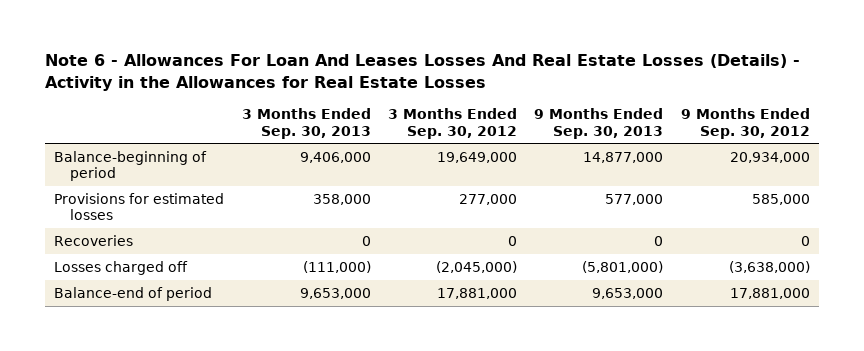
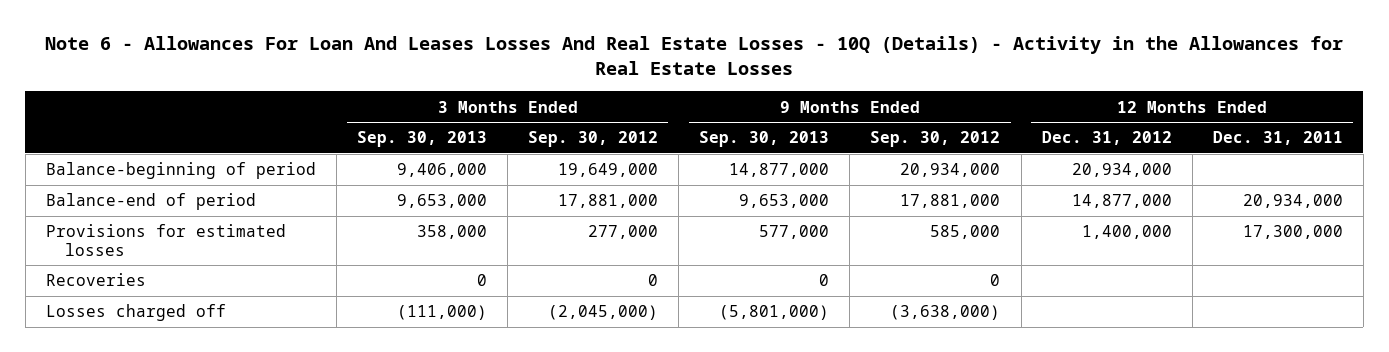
- Note 6 - Allowances For Loan And Leases Losses And Real Estate Losses (Details) - Activity in the Allowances for Real Estate Losses
+ Note 6 - Allowances For Loan And Leases Losses And Real Estate Losses - 10Q (Details) - Activity in the Allowances for Real Estate Losses
- | 3 Months Ended Sep. 30, 2013 | 3 Months Ended Sep. 30, 2012 | 9 Months Ended Sep. 30, 2013 | 9 Months Ended Sep. 30, 2012
+ | 3 Months Ended Sep. 30, 2013 | 3 Months Ended Sep. 30, 2012 | 9 Months Ended Sep. 30, 2013 | 9 Months Ended Sep. 30, 2012 | 12 Months Ended Dec. 31, 2012 | 12 Months Ended Dec. 31, 2011
moved up: Balance-end of period | 9,653,000 | 17,881,000 | 9,653,000 | 17,881,000 | 14,877,000 | 20,934,000

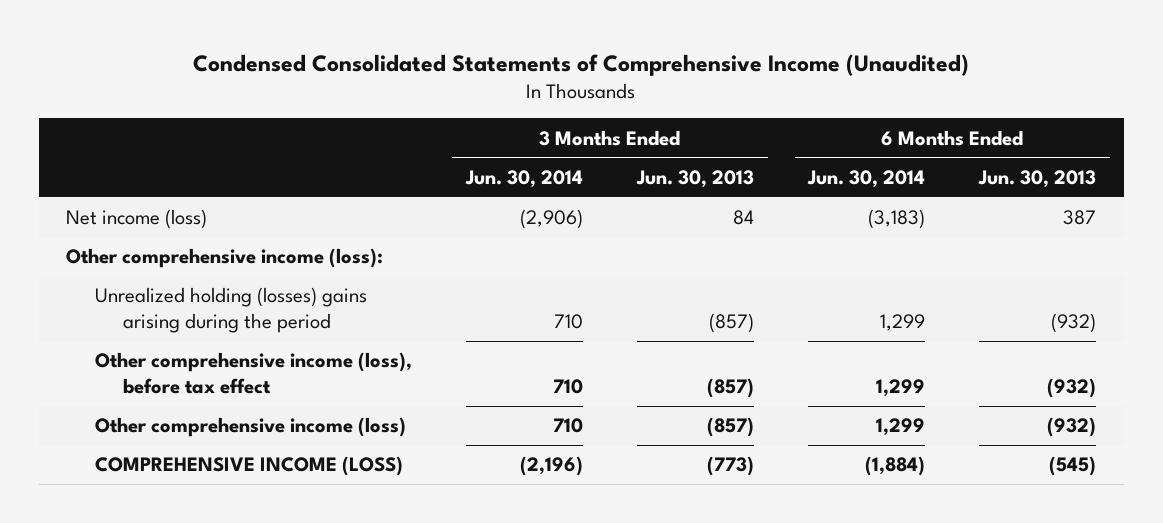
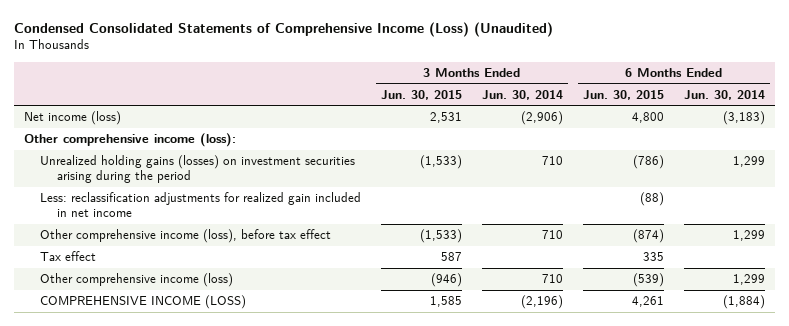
- Condensed Consolidated Statements of Comprehensive Income (Unaudited)
+ Condensed Consolidated Statements of Comprehensive Income (Loss) (Unaudited)
- | 3 Months Ended Jun. 30, 2014 | 3 Months Ended Jun. 30, 2013 | 6 Months Ended Jun. 30, 2014 | 6 Months Ended Jun. 30, 2013
+ | 3 Months Ended Jun. 30, 2015 | 3 Months Ended Jun. 30, 2014 | 6 Months Ended Jun. 30, 2015 | 6 Months Ended Jun. 30, 2014
- Unrealized holding (losses) gains arising during the period | 710 | (857) | 1,299 | (932)
+ Unrealized holding gains (losses) on investment securities arising during the period | (1,533) | 710 | (786) | 1,299
+ Less: reclassification adjustments for realized gain included in net income | | | (88) |
+ Tax effect | 587 | | 335 |

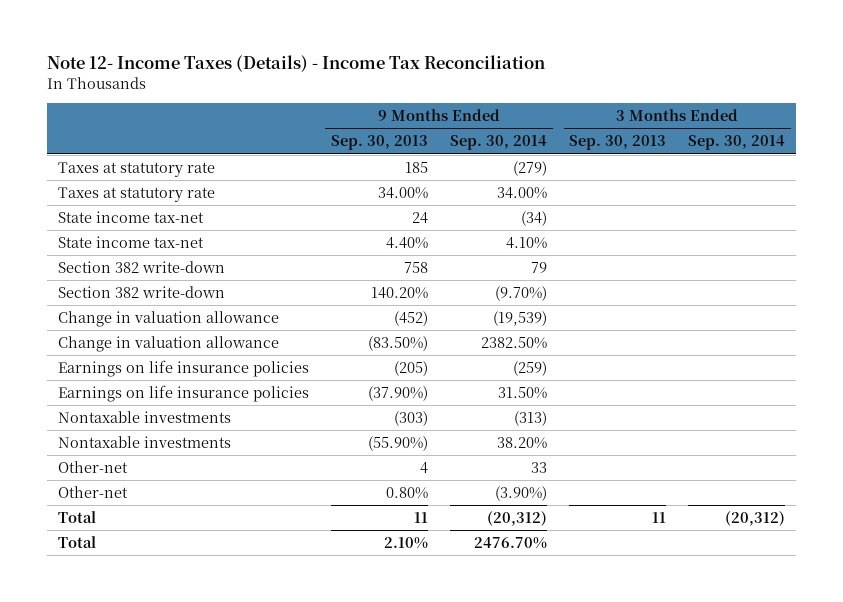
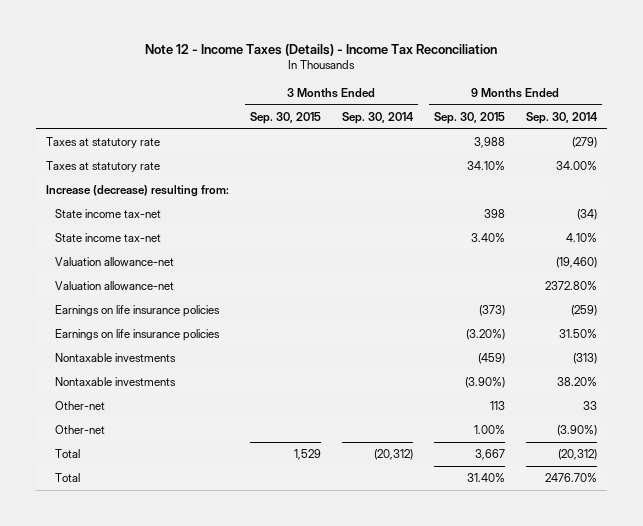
- Note 12- Income Taxes (Details) - Income Tax Reconciliation
+ Note 12 - Income Taxes (Details) - Income Tax Reconciliation
- | 9 Months Ended Sep. 30, 2013 | 9 Months Ended Sep. 30, 2014 | 3 Months Ended Sep. 30, 2013 | 3 Months Ended Sep. 30, 2014
+ | 3 Months Ended Sep. 30, 2015 | 3 Months Ended Sep. 30, 2014 | 9 Months Ended Sep. 30, 2015 | 9 Months Ended Sep. 30, 2014
+ Increase (decrease) resulting from:
- Section 382 write-down | 758 | 79 | |
- Section 382 write-down | 140.20% | (9.70%) | |
- Change in valuation allowance | (452) | (19,539) | |
- Change in valuation allowance | (83.50%) | 2382.50% | |
+ Valuation allowance-net | | | | (19,460)
+ Valuation allowance-net | | | | 2372.80%

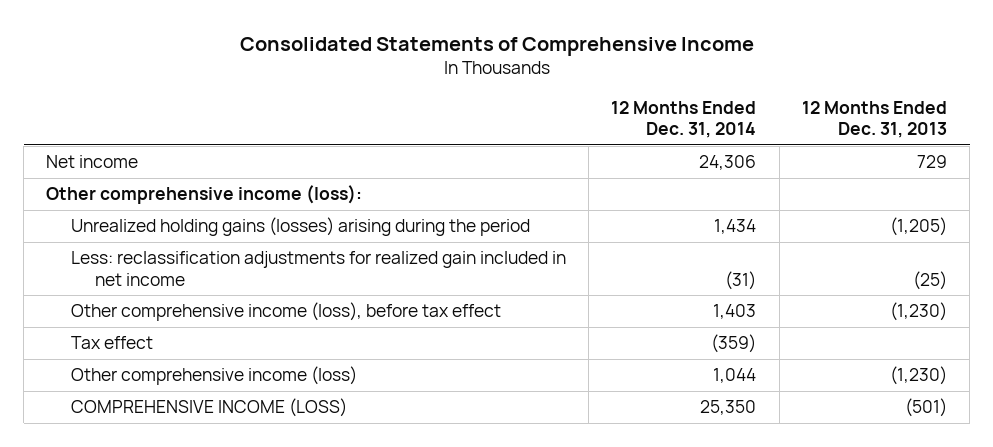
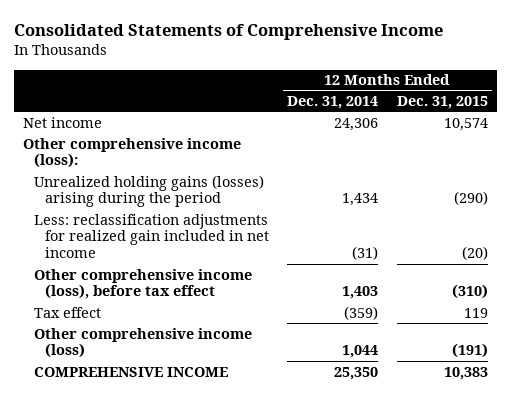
- | 12 Months Ended Dec. 31, 2014 | 12 Months Ended Dec. 31, 2013
+ | 12 Months Ended Dec. 31, 2014 | 12 Months Ended Dec. 31, 2015
- COMPREHENSIVE INCOME (LOSS) | 25,350 | (501)
+ COMPREHENSIVE INCOME | 25,350 | 10,383

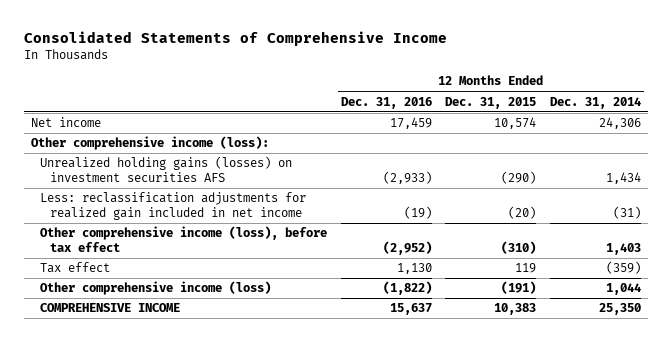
- | 12 Months Ended Dec. 31, 2014 | 12 Months Ended Dec. 31, 2015
+ | 12 Months Ended Dec. 31, 2016 | 12 Months Ended Dec. 31, 2015 | 12 Months Ended Dec. 31, 2014
- Unrealized holding gains (losses) arising during the period | 1,434 | (290)
+ Unrealized holding gains (losses) on investment securities AFS | (2,933) | (290) | 1,434

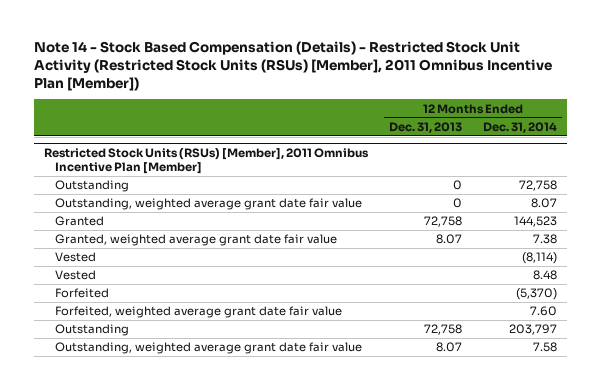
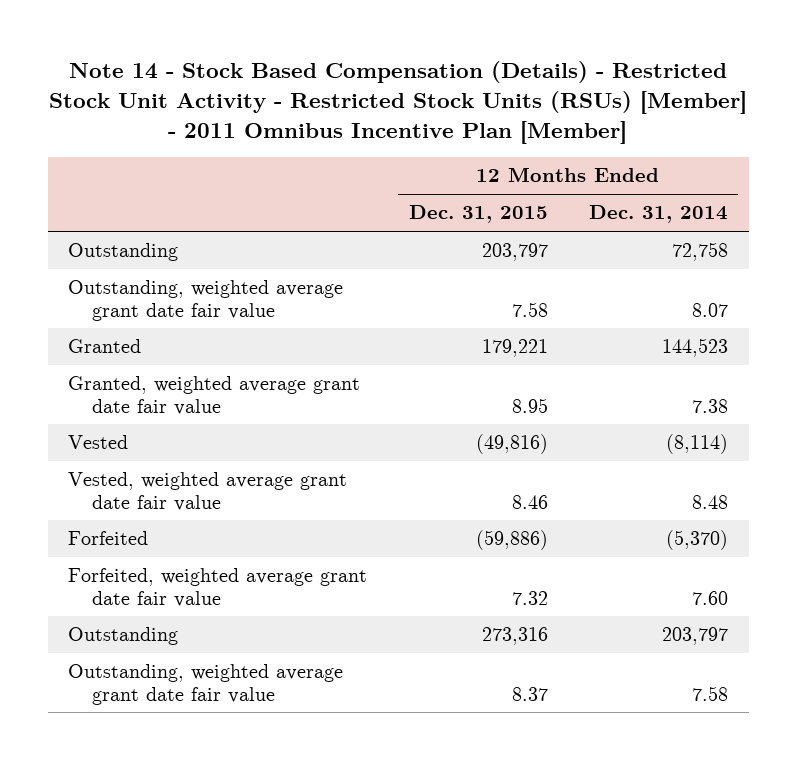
- Note 14 - Stock Based Compensation (Details) - Restricted Stock Unit Activity (Restricted Stock Units (RSUs) [Member], 2011 Omnibus Incentive Plan [Member])
+ Note 14 - Stock Based Compensation (Details) - Restricted Stock Unit Activity - Restricted Stock Units (RSUs) [Member] - 2011 Omnibus Incentive Plan [Member]
- | 12 Months Ended Dec. 31, 2013 | 12 Months Ended Dec. 31, 2014
+ | 12 Months Ended Dec. 31, 2015 | 12 Months Ended Dec. 31, 2014
- Restricted Stock Units (RSUs) [Member], 2011 Omnibus Incentive Plan [Member]
- Vested | | 8.48
+ Vested, weighted average grant date fair value | 8.46 | 8.48

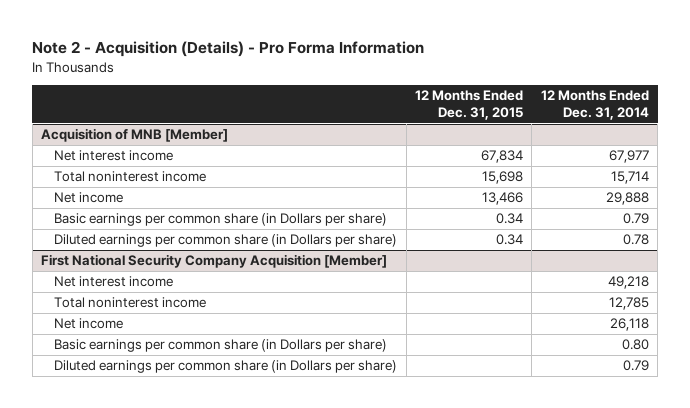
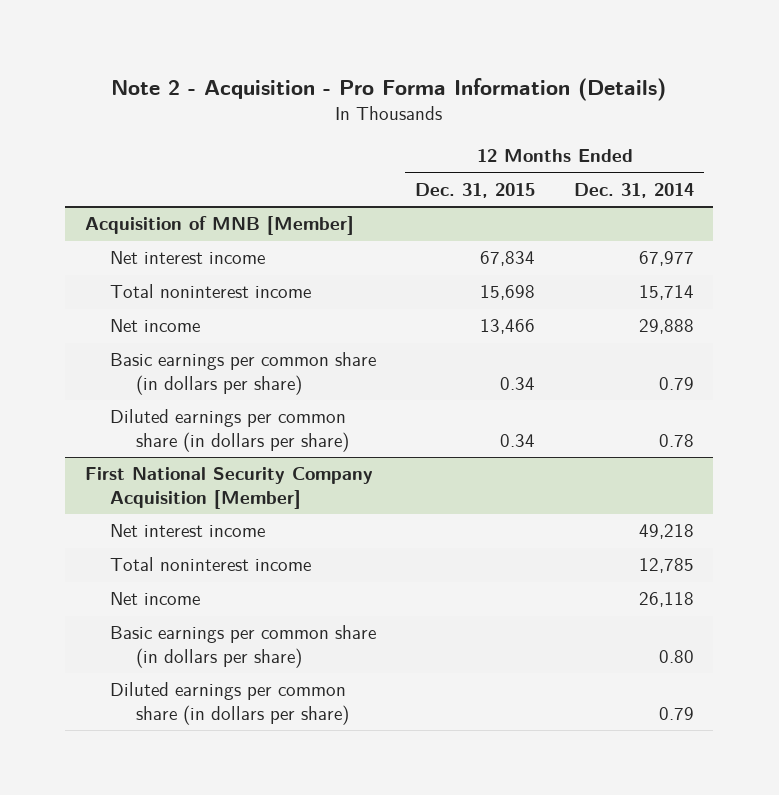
- Note 2 - Acquisition (Details) - Pro Forma Information
+ Note 2 - Acquisition - Pro Forma Information (Details)
@ Acquisition of MNB [Member]
- Basic earnings per common share (in Dollars per share) | 0.34 | 0.79
- Diluted earnings per common share (in Dollars per share) | 0.34 | 0.78
+ Basic earnings per common share (in dollars per share) | 0.34 | 0.79
+ Diluted earnings per common share (in dollars per share) | 0.34 | 0.78
@ First National Security Company Acquisition [Member]
- Basic earnings per common share (in Dollars per share) | | 0.80
- Diluted earnings per common share (in Dollars per share) | | 0.79
+ Basic earnings per common share (in dollars per share) | | 0.80
+ Diluted earnings per common share (in dollars per share) | | 0.79

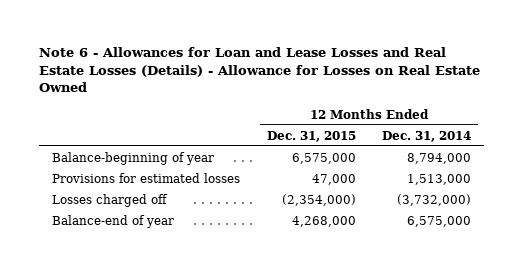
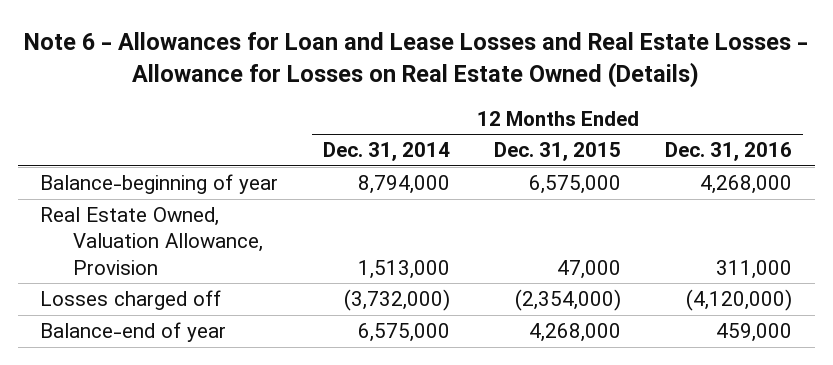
- Note 6 - Allowances for Loan and Lease Losses and Real Estate Losses (Details) - Allowance for Losses on Real Estate Owned
+ Note 6 - Allowances for Loan and Lease Losses and Real Estate Losses - Allowance for Losses on Real Estate Owned (Details)
- | 12 Months Ended Dec. 31, 2015 | 12 Months Ended Dec. 31, 2014
+ | 12 Months Ended Dec. 31, 2014 | 12 Months Ended Dec. 31, 2015 | 12 Months Ended Dec. 31, 2016
- Provisions for estimated losses | 47,000 | 1,513,000
+ Real Estate Owned, Valuation Allowance, Provision | 1,513,000 | 47,000 | 311,000

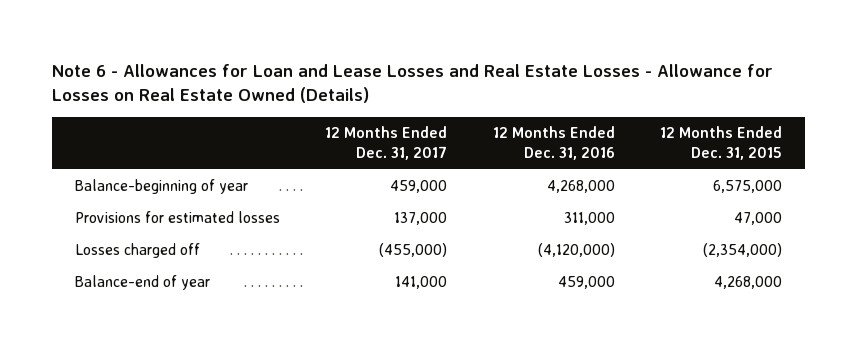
- | 12 Months Ended Dec. 31, 2014 | 12 Months Ended Dec. 31, 2015 | 12 Months Ended Dec. 31, 2016
+ | 12 Months Ended Dec. 31, 2017 | 12 Months Ended Dec. 31, 2016 | 12 Months Ended Dec. 31, 2015
- Real Estate Owned, Valuation Allowance, Provision | 1,513,000 | 47,000 | 311,000
+ Provisions for estimated losses | 137,000 | 311,000 | 47,000

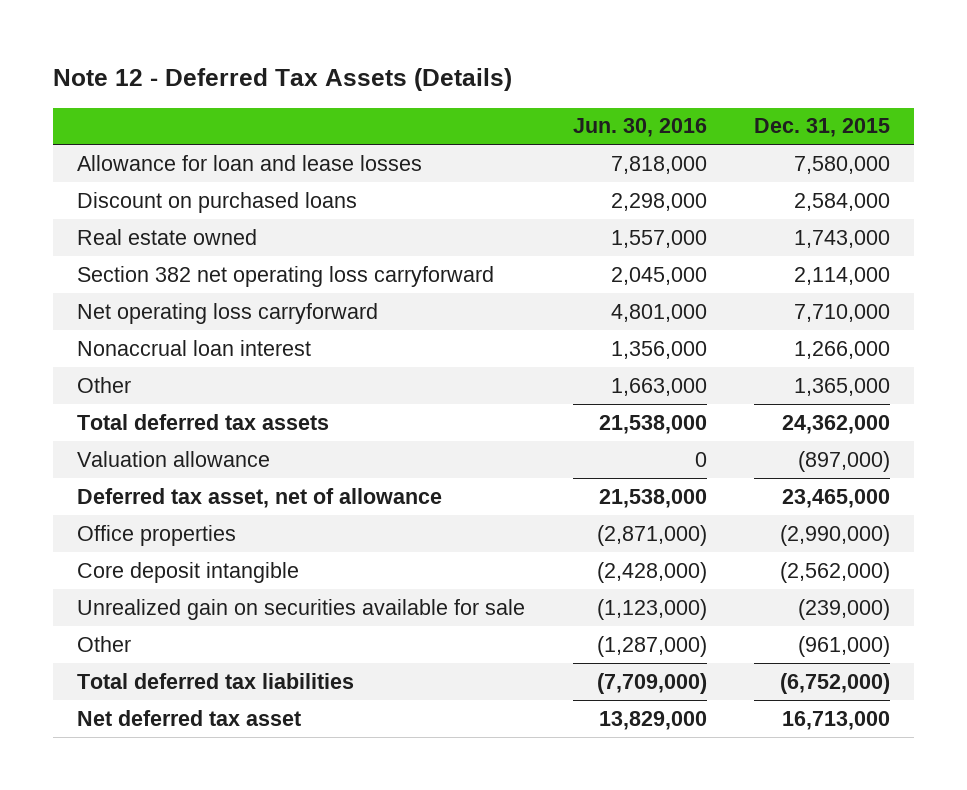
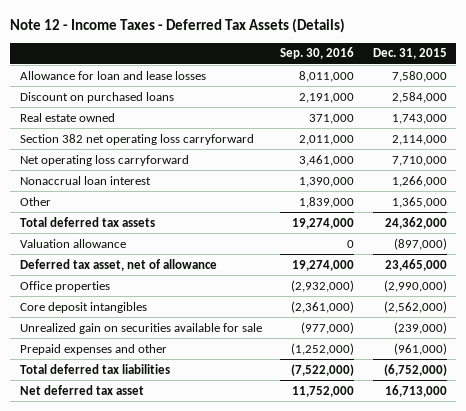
- Note 12 - Deferred Tax Assets (Details)
+ Note 12 - Income Taxes - Deferred Tax Assets (Details)
- | Jun. 30, 2016 | Dec. 31, 2015
+ | Sep. 30, 2016 | Dec. 31, 2015
- Core deposit intangible | (2,428,000) | (2,562,000)
+ Core deposit intangibles | (2,361,000) | (2,562,000)
- Other | (1,287,000) | (961,000)
+ Prepaid expenses and other | (1,252,000) | (961,000)

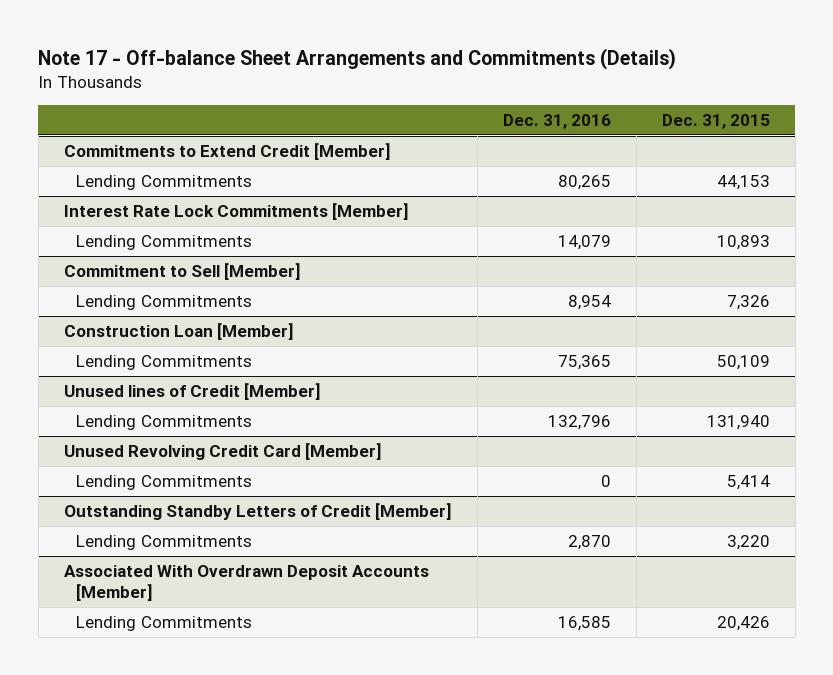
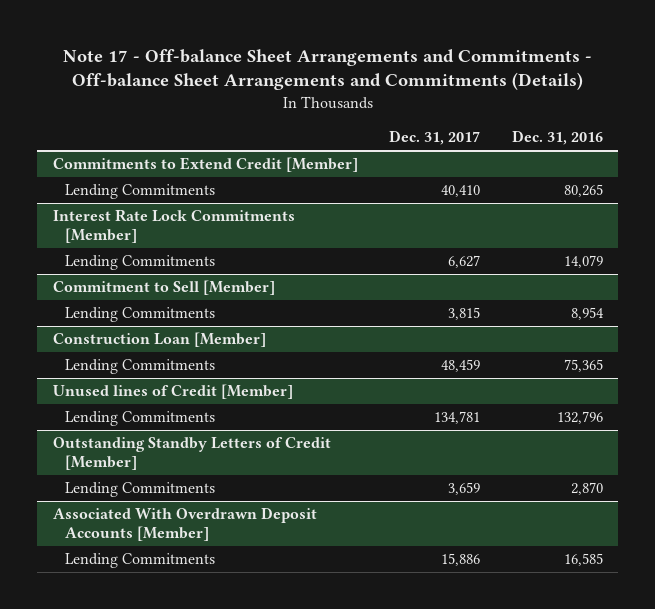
- Note 17 - Off-balance Sheet Arrangements and Commitments (Details)
+ Note 17 - Off-balance Sheet Arrangements and Commitments - Off-balance Sheet Arrangements and Commitments (Details)
- | Dec. 31, 2016 | Dec. 31, 2015
+ | Dec. 31, 2017 | Dec. 31, 2016
- Unused Revolving Credit Card [Member]
- Lending Commitments | 0 | 5,414

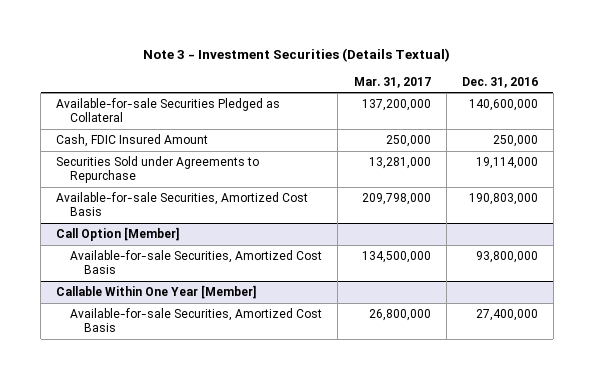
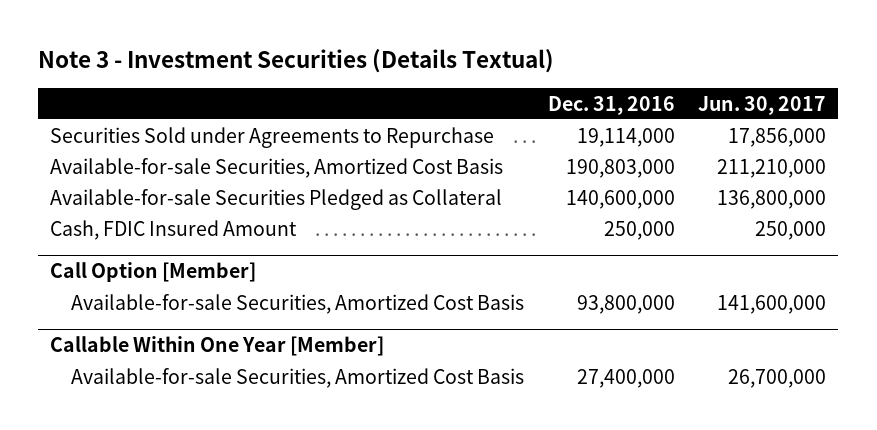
- | Mar. 31, 2017 | Dec. 31, 2016
+ | Dec. 31, 2016 | Jun. 30, 2017
moved down: Available-for-sale Securities Pledged as Collateral | 140,600,000 | 136,800,000
moved down: Cash, FDIC Insured Amount | 250,000 | 250,000

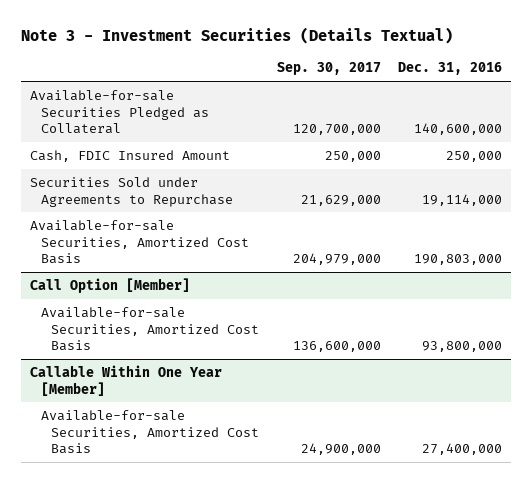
- | Dec. 31, 2016 | Jun. 30, 2017
+ | Sep. 30, 2017 | Dec. 31, 2016
moved down: Securities Sold under Agreements to Repurchase | 21,629,000 | 19,114,000
moved down: Available-for-sale Securities, Amortized Cost Basis | 204,979,000 | 190,803,000

